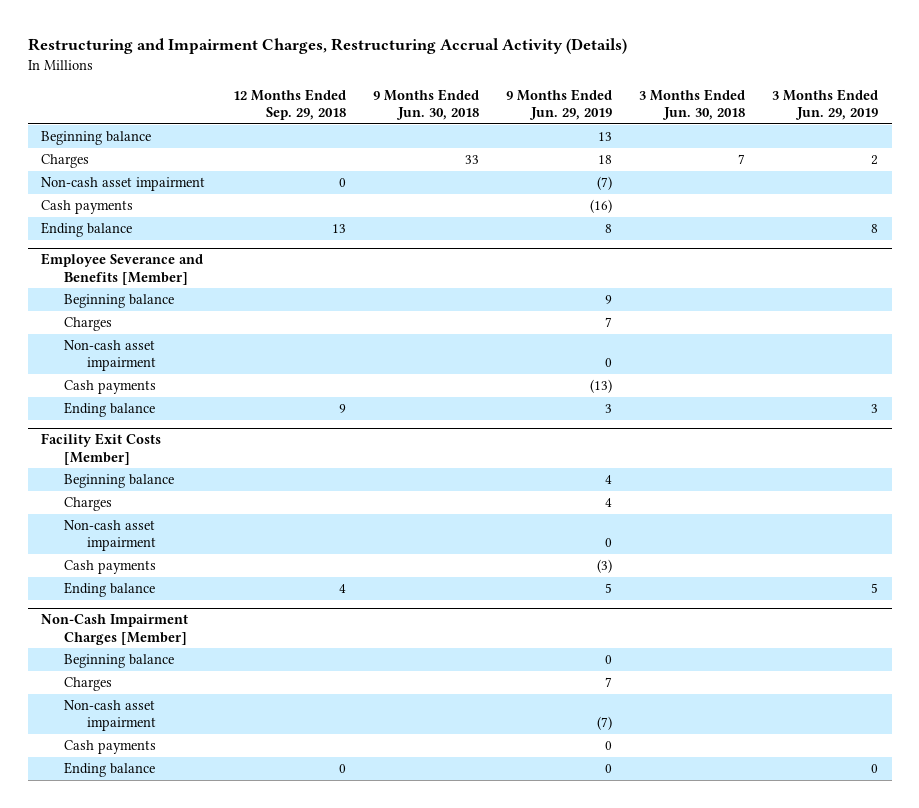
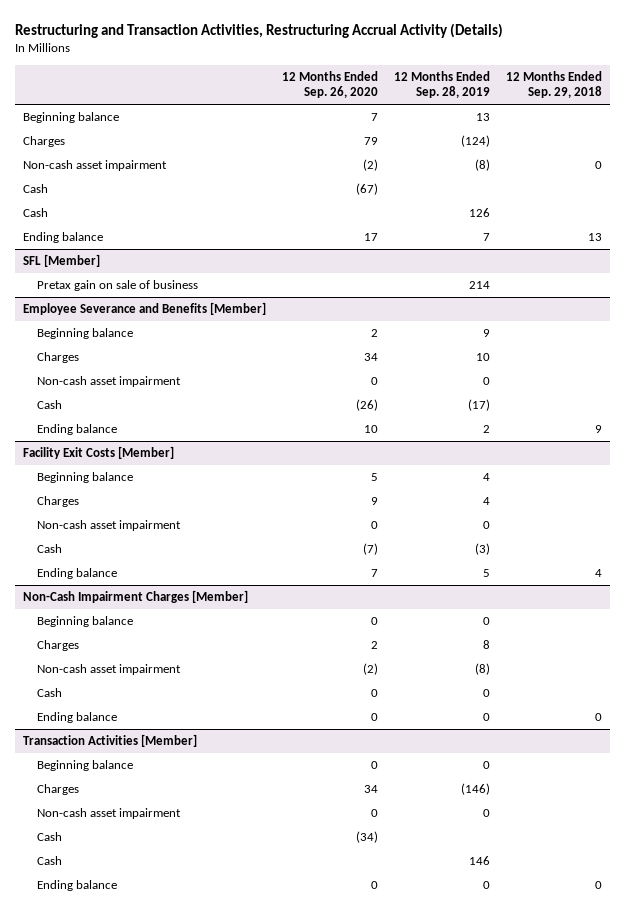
- Restructuring and Impairment Charges, Restructuring Accrual Activity (Details)
+ Restructuring and Transaction Activities, Restructuring Accrual Activity (Details)
- | 12 Months Ended Sep. 29, 2018 | 9 Months Ended Jun. 30, 2018 | 9 Months Ended Jun. 29, 2019 | 3 Months Ended Jun. 30, 2018 | 3 Months Ended Jun. 29, 2019
+ | 12 Months Ended Sep. 26, 2020 | 12 Months Ended Sep. 28, 2019 | 12 Months Ended Sep. 29, 2018
- Cash payments | | | (16) | |
+ Cash | (67) | |
+ Cash | | 126 |
+ SFL [Member]
+ Pretax gain on sale of business | | 214 |
@ Employee Severance and Benefits [Member]
- Cash payments | | | (13) | |
+ Cash | (26) | (17) |
@ Facility Exit Costs [Member]
- Cash payments | | | (3) | |
+ Cash | (7) | (3) |
@ Non-Cash Impairment Charges [Member]
- Cash payments | | | 0 | |
+ Cash | 0 | 0 |
+ Transaction Activities [Member]
+ Beginning balance | 0 | 0 |
+ Charges | 34 | (146) |
+ Non-cash asset impairment | 0 | 0 |
+ Cash | (34) | |
+ Cash | | 146 |
+ Ending balance | 0 | 0 | 0

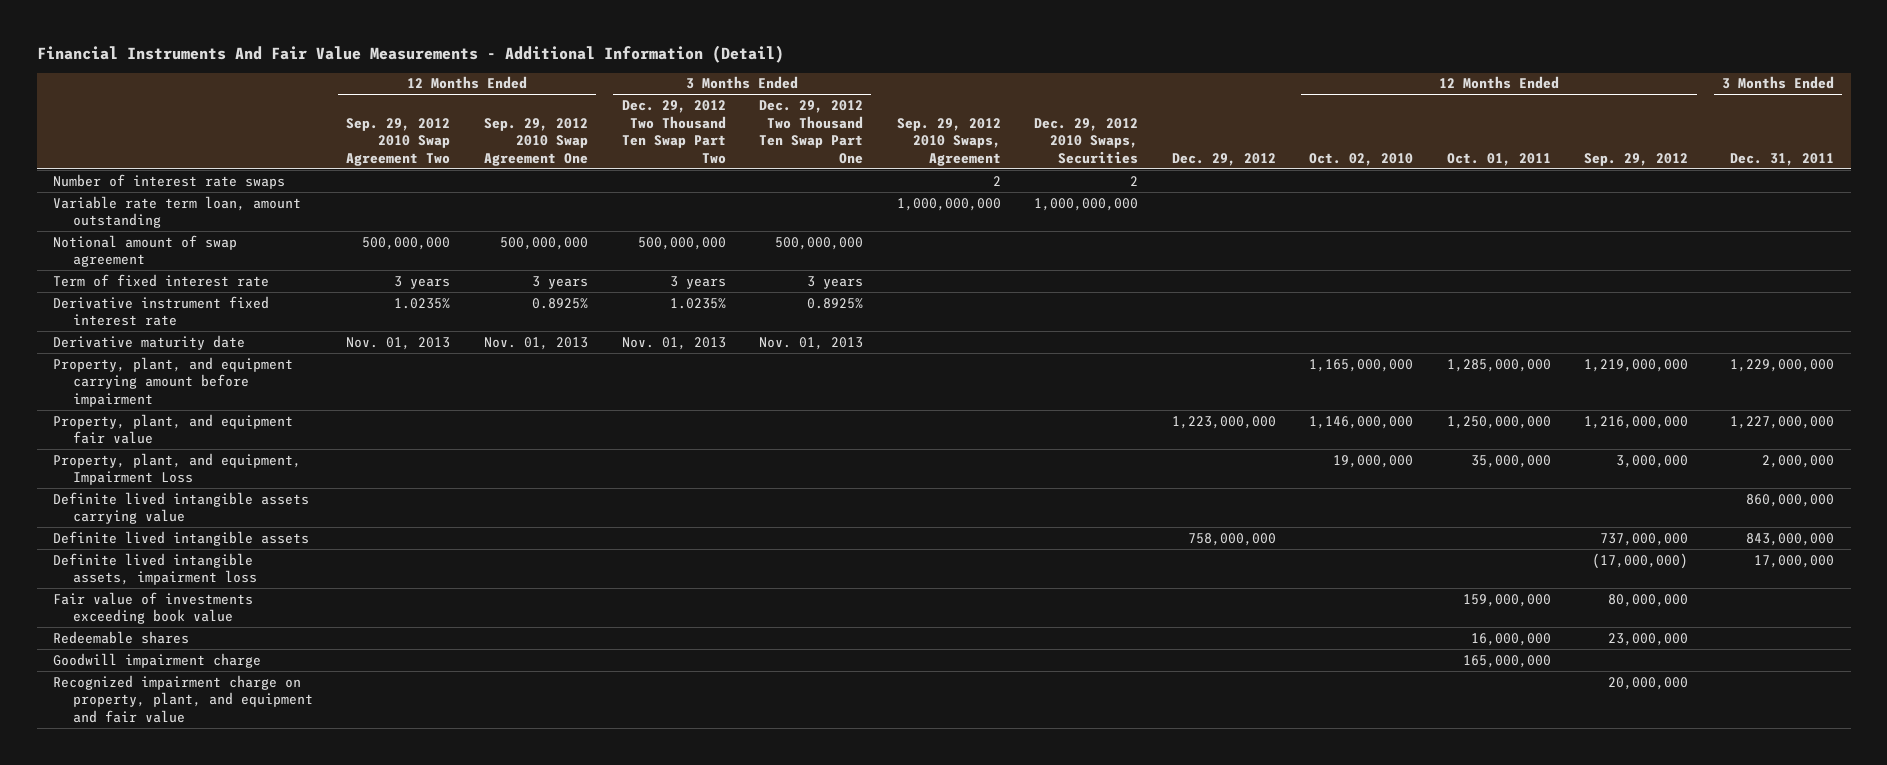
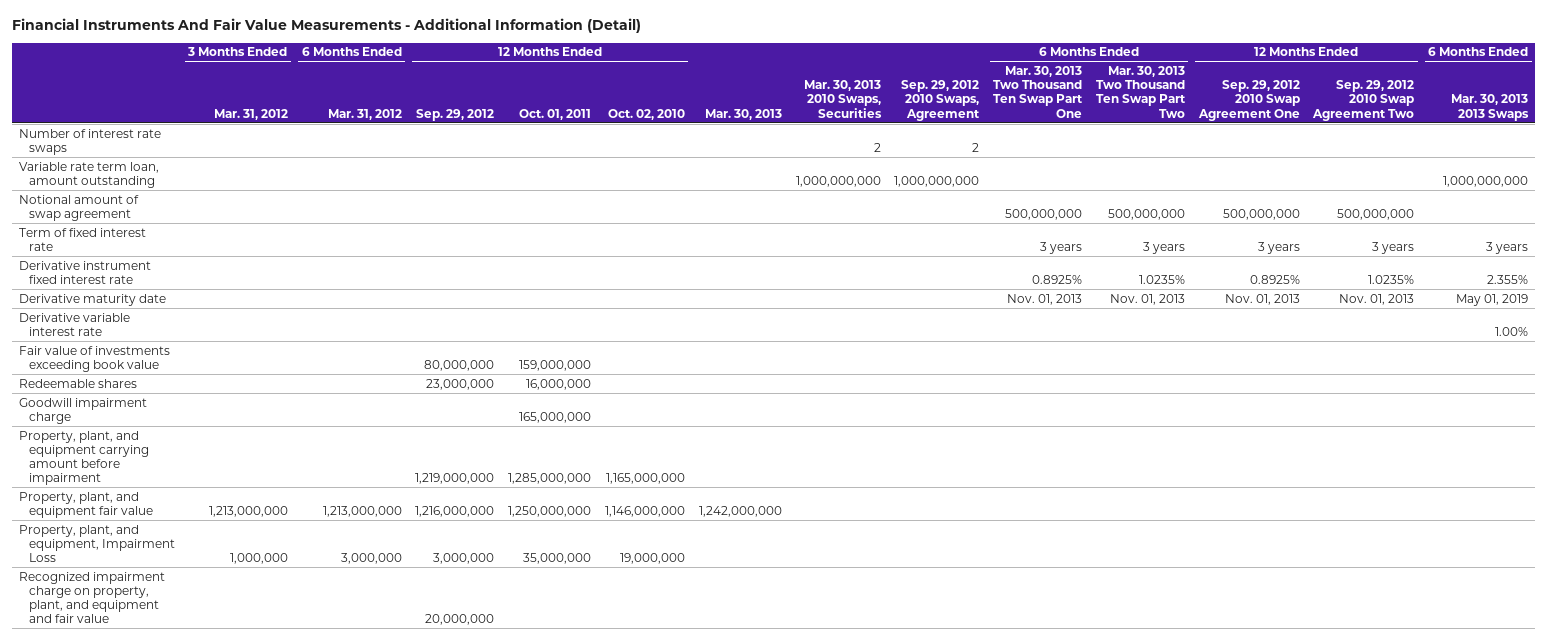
- | 12 Months Ended Sep. 29, 2012 2010 Swap Agreement Two | 12 Months Ended Sep. 29, 2012 2010 Swap Agreement One | 3 Months Ended Dec. 29, 2012 Two Thousand Ten Swap Part Two | 3 Months Ended Dec. 29, 2012 Two Thousand Ten Swap Part One | Sep. 29, 2012 2010 Swaps, Agreement | Dec. 29, 2012 2010 Swaps, Securities | Dec. 29, 2012 | 12 Months Ended Oct. 02, 2010 | 12 Months Ended Oct. 01, 2011 | 12 Months Ended Sep. 29, 2012 | 3 Months Ended Dec. 31, 2011
+ | 3 Months Ended Mar. 31, 2012 | 6 Months Ended Mar. 31, 2012 | 12 Months Ended Sep. 29, 2012 | 12 Months Ended Oct. 01, 2011 | 12 Months Ended Oct. 02, 2010 | Mar. 30, 2013 | Mar. 30, 2013 2010 Swaps, Securities | Sep. 29, 2012 2010 Swaps, Agreement | 6 Months Ended Mar. 30, 2013 Two Thousand Ten Swap Part One | 6 Months Ended Mar. 30, 2013 Two Thousand Ten Swap Part Two | 12 Months Ended Sep. 29, 2012 2010 Swap Agreement One | 12 Months Ended Sep. 29, 2012 2010 Swap Agreement Two | 6 Months Ended Mar. 30, 2013 2013 Swaps
- Definite lived intangible assets carrying value | | | | | | | | | | | 860,000,000
- Definite lived intangible assets | | | | | | | 758,000,000 | | | 737,000,000 | 843,000,000
- Definite lived intangible assets, impairment loss | | | | | | | | | | (17,000,000) | 17,000,000
+ Derivative variable interest rate | | | | | | | | | | | | | 1.00%
moved down: Property, plant, and equipment carrying amount before impairment | | | 1,219,000,000 | 1,285,000,000 | 1,165,000,000 | | | | | | | |
moved down: Property, plant, and equipment fair value | 1,213,000,000 | 1,213,000,000 | 1,216,000,000 | 1,250,000,000 | 1,146,000,000 | 1,242,000,000 | | | | | | |
moved down: Property, plant, and equipment, Impairment Loss | 1,000,000 | 3,000,000 | 3,000,000 | 35,000,000 | 19,000,000 | | | | | | | |

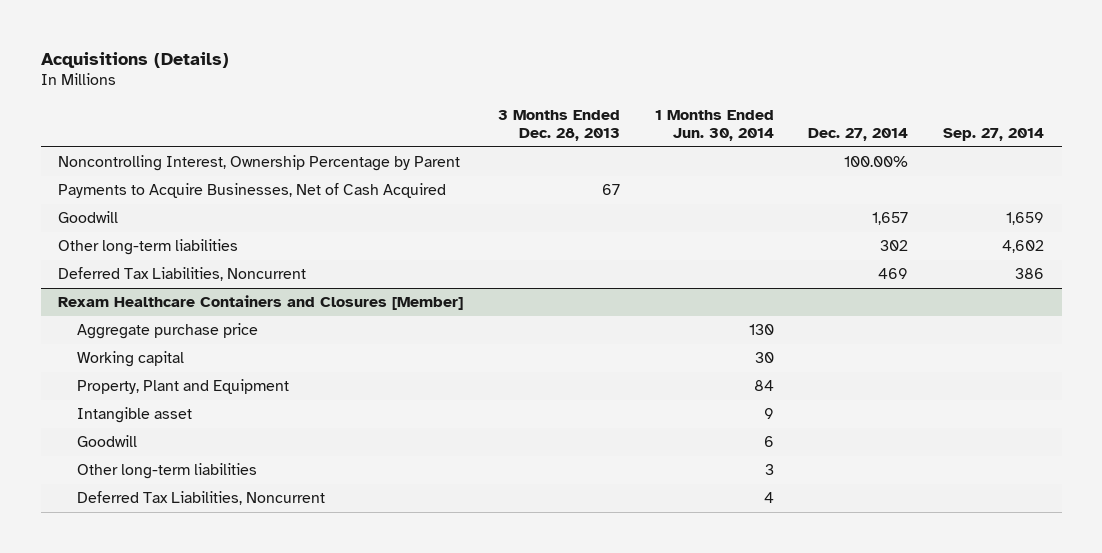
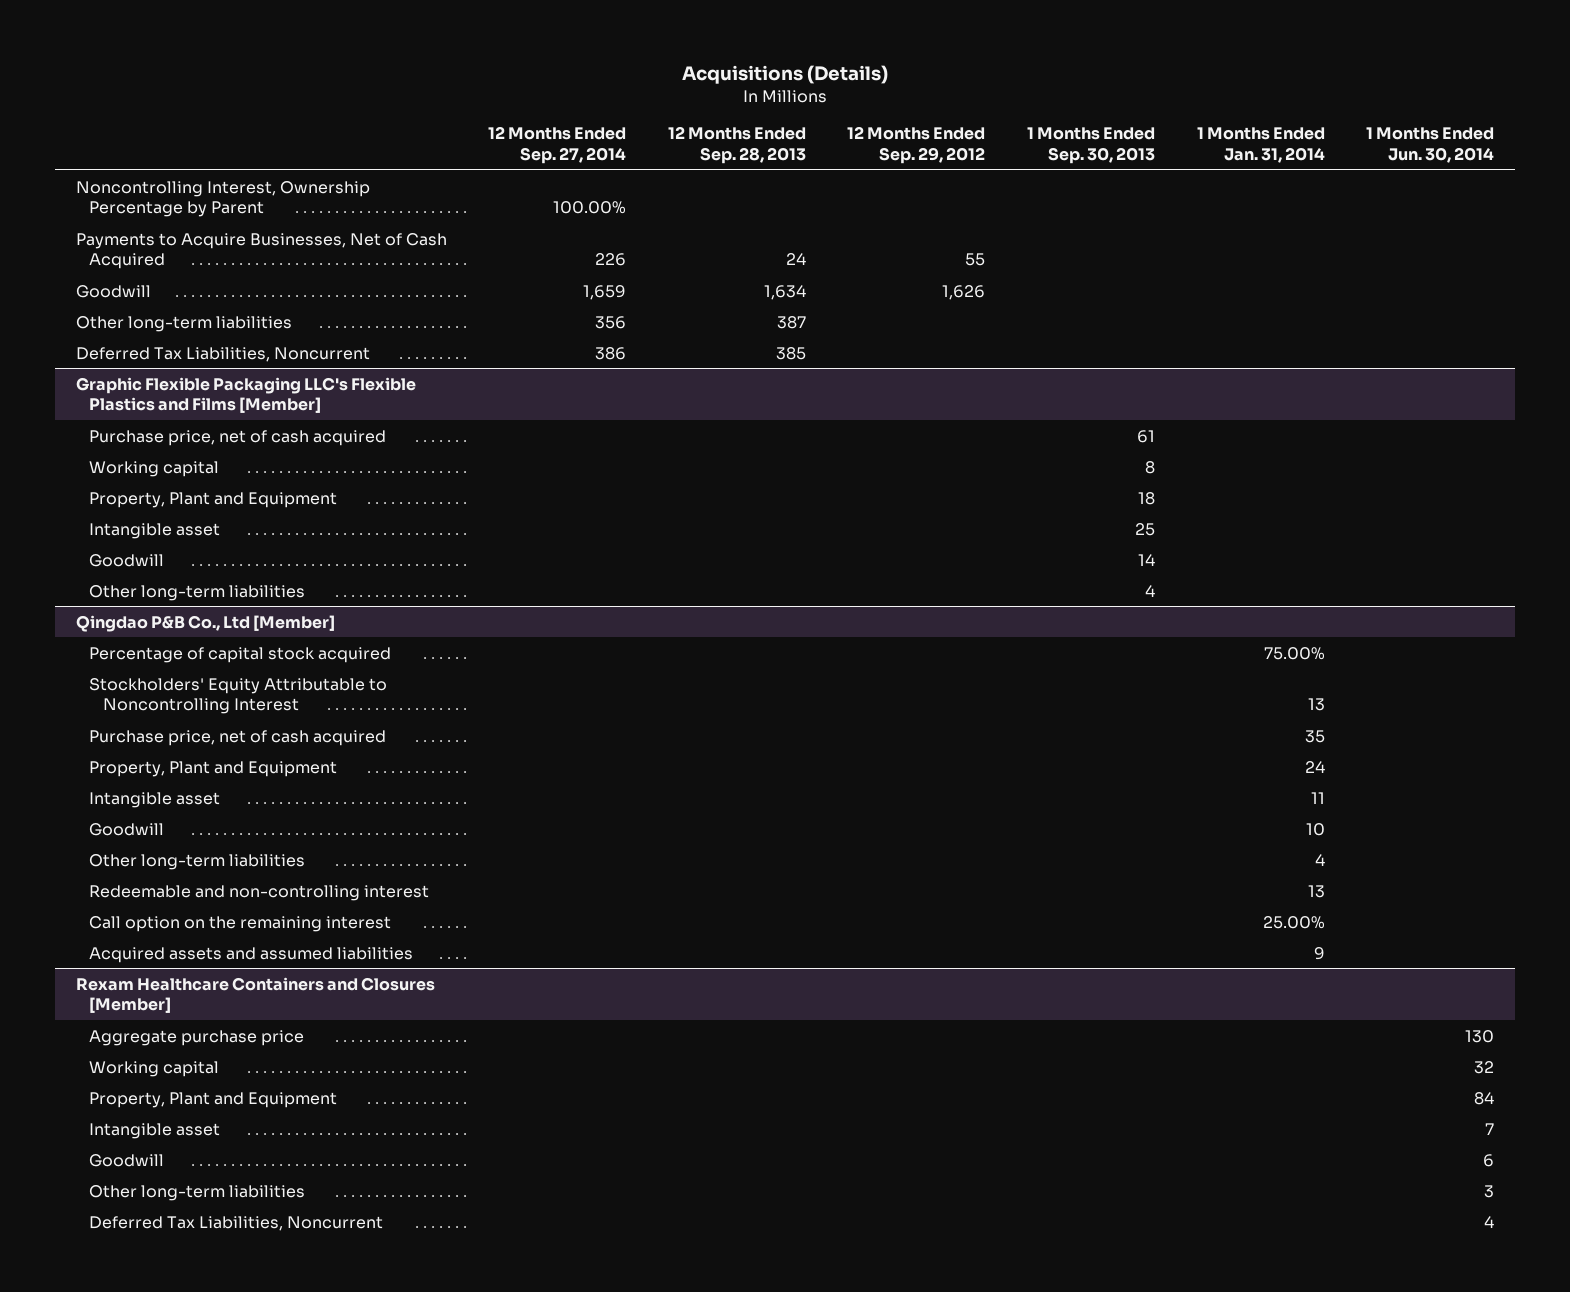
- | 3 Months Ended Dec. 28, 2013 | 1 Months Ended Jun. 30, 2014 | Dec. 27, 2014 | Sep. 27, 2014
+ | 12 Months Ended Sep. 27, 2014 | 12 Months Ended Sep. 28, 2013 | 12 Months Ended Sep. 29, 2012 | 1 Months Ended Sep. 30, 2013 | 1 Months Ended Jan. 31, 2014 | 1 Months Ended Jun. 30, 2014
+ Graphic Flexible Packaging LLC's Flexible Plastics and Films [Member]
+ Purchase price, net of cash acquired | | | | 61 | |
+ Working capital | | | | 8 | |
+ Property, Plant and Equipment | | | | 18 | |
+ Intangible asset | | | | 25 | |
+ Goodwill | | | | 14 | |
+ Other long-term liabilities | | | | 4 | |
+ Qingdao P&B Co., Ltd [Member]
+ Percentage of capital stock acquired | | | | | 75.00% |
+ Stockholders' Equity Attributable to Noncontrolling Interest | | | | | 13 |
+ Purchase price, net of cash acquired | | | | | 35 |
+ Property, Plant and Equipment | | | | | 24 |
+ Intangible asset | | | | | 11 |
+ Goodwill | | | | | 10 |
+ Other long-term liabilities | | | | | 4 |
+ Redeemable and non-controlling interest | | | | | 13 |
+ Call option on the remaining interest | | | | | 25.00% |
+ Acquired assets and assumed liabilities | | | | | 9 |
@ Rexam Healthcare Containers and Closures [Member]
- Working capital | | 30 | |
+ Working capital | | | | | | 32
- Intangible asset | | 9 | |
+ Intangible asset | | | | | | 7

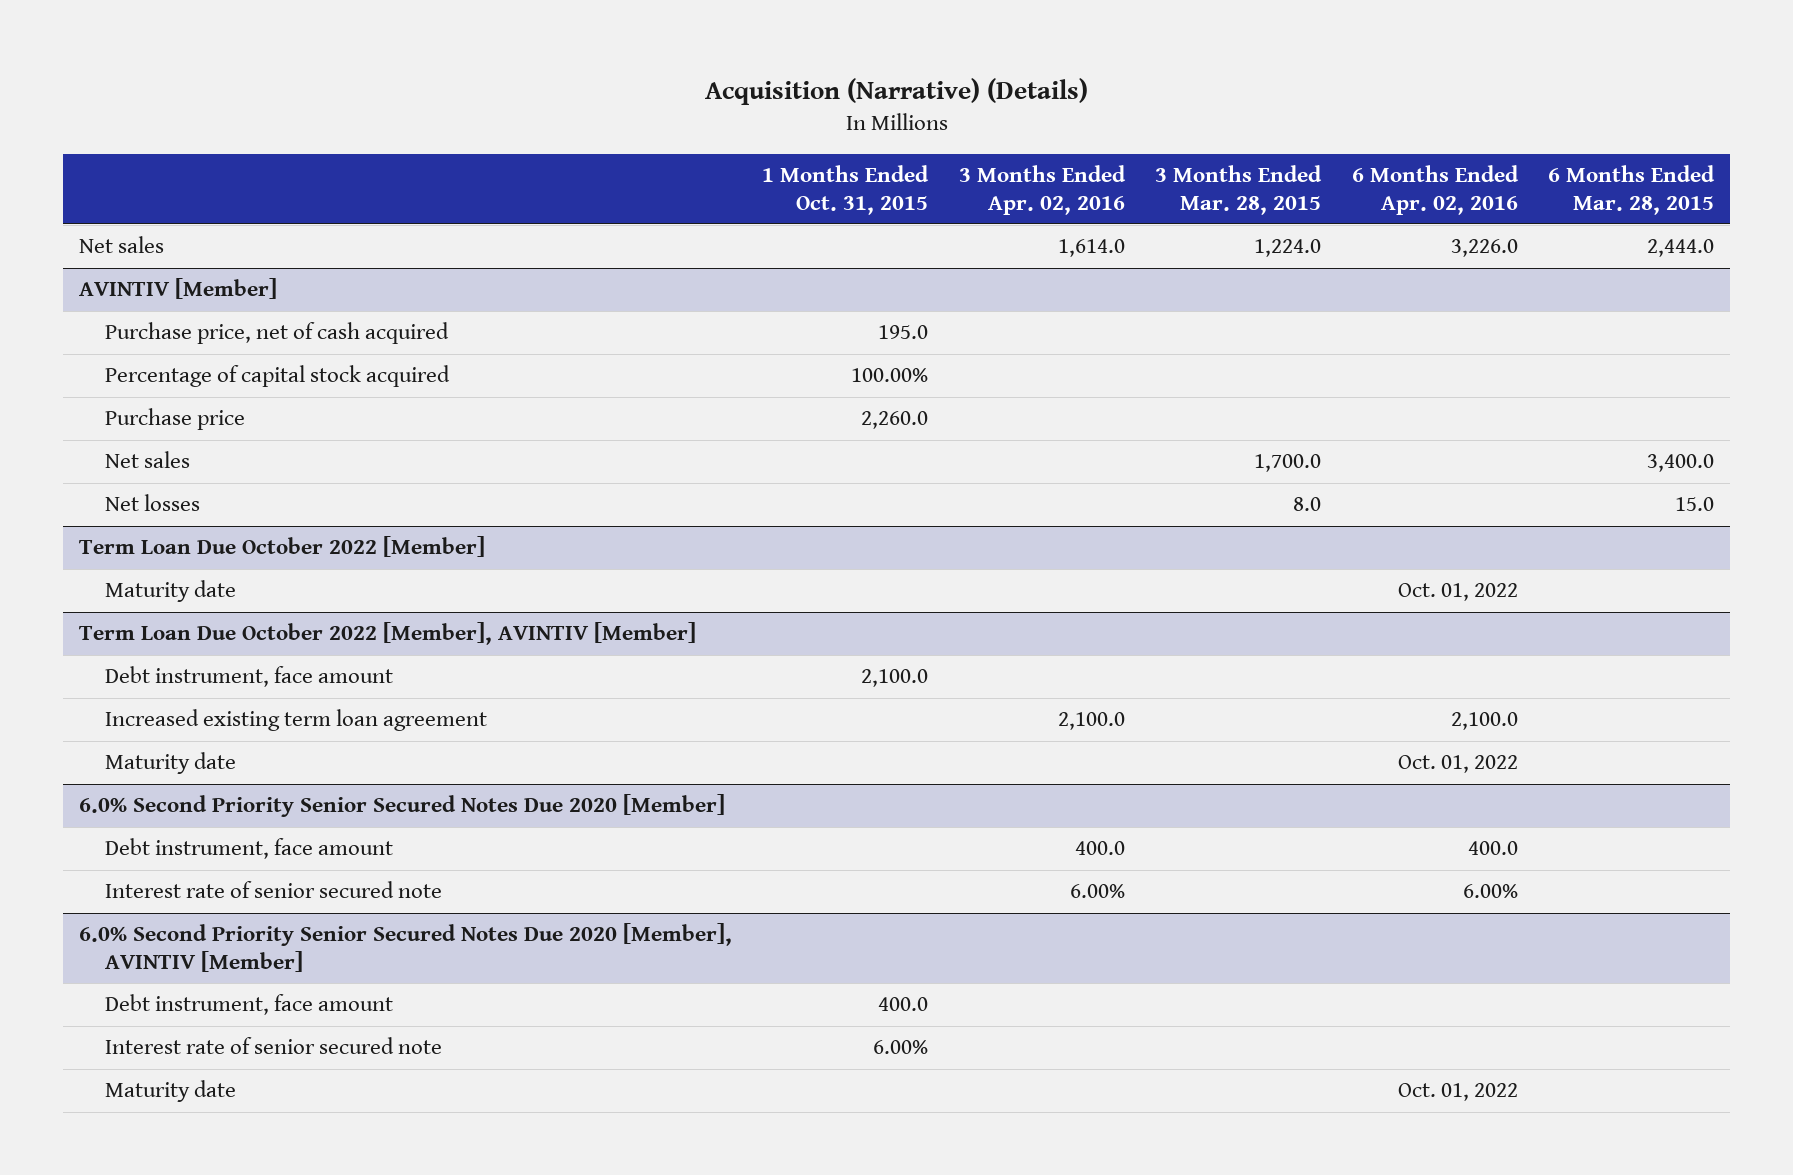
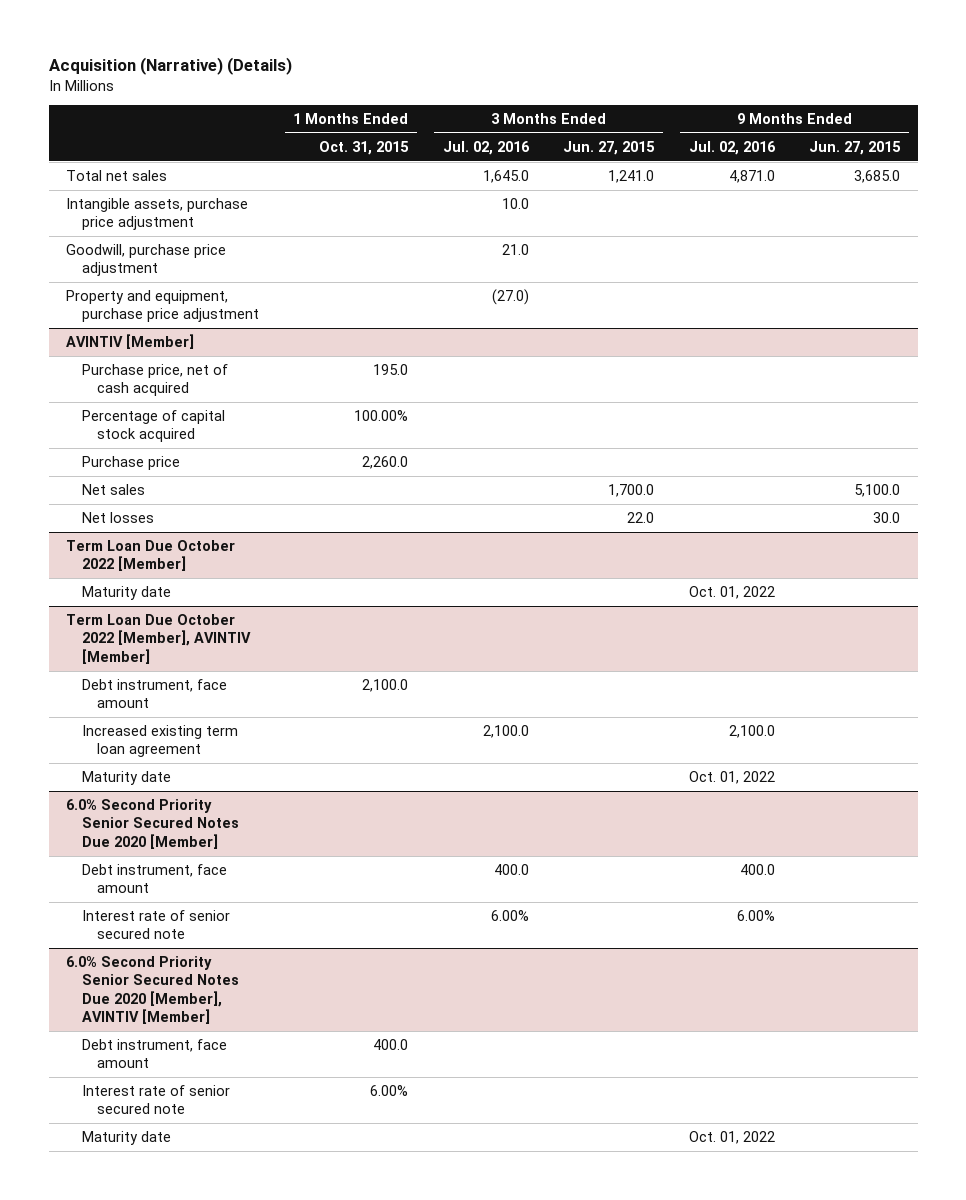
- | 1 Months Ended Oct. 31, 2015 | 3 Months Ended Apr. 02, 2016 | 3 Months Ended Mar. 28, 2015 | 6 Months Ended Apr. 02, 2016 | 6 Months Ended Mar. 28, 2015
+ | 1 Months Ended Oct. 31, 2015 | 3 Months Ended Jul. 02, 2016 | 3 Months Ended Jun. 27, 2015 | 9 Months Ended Jul. 02, 2016 | 9 Months Ended Jun. 27, 2015
- Net sales | | 1,614.0 | 1,224.0 | 3,226.0 | 2,444.0
+ Total net sales | | 1,645.0 | 1,241.0 | 4,871.0 | 3,685.0
+ Intangible assets, purchase price adjustment | | 10.0 | | |
+ Goodwill, purchase price adjustment | | 21.0 | | |
+ Property and equipment, purchase price adjustment | | (27.0) | | |

